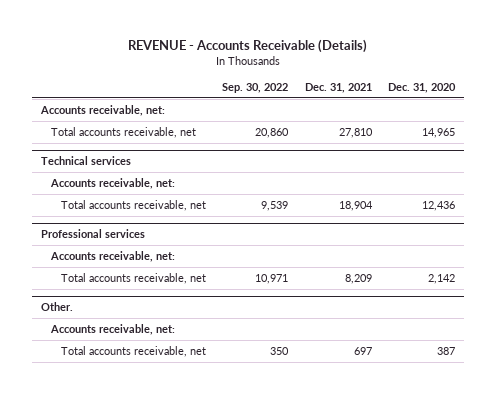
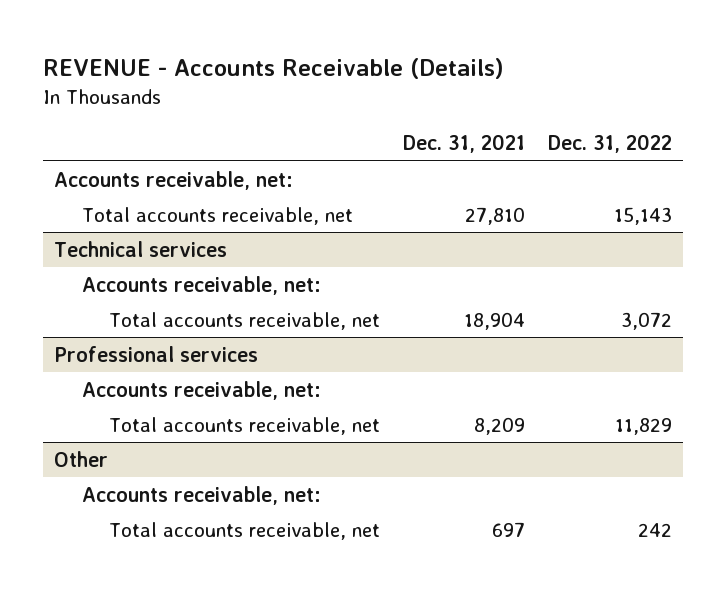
- | Sep. 30, 2022 | Dec. 31, 2021 | Dec. 31, 2020
+ | Dec. 31, 2021 | Dec. 31, 2022
- Other.
+ Other

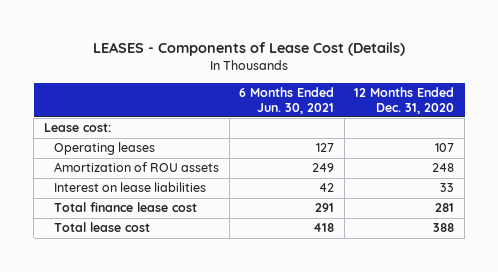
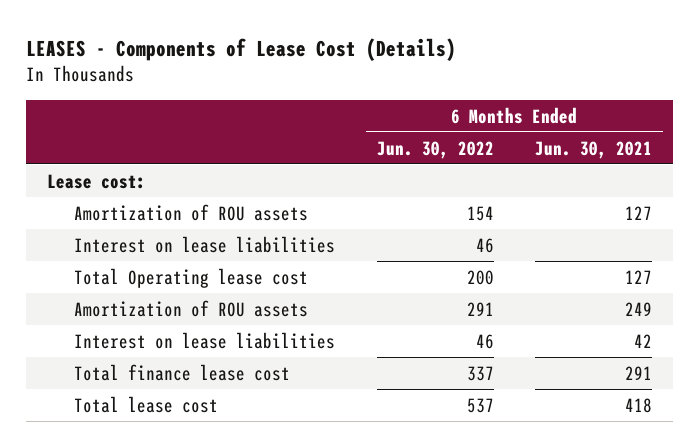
- | 6 Months Ended Jun. 30, 2021 | 12 Months Ended Dec. 31, 2020
+ | 6 Months Ended Jun. 30, 2022 | 6 Months Ended Jun. 30, 2021
- Operating leases | 127 | 107
+ Amortization of ROU assets | 154 | 127
+ Interest on lease liabilities | 46 |
+ Total Operating lease cost | 200 | 127

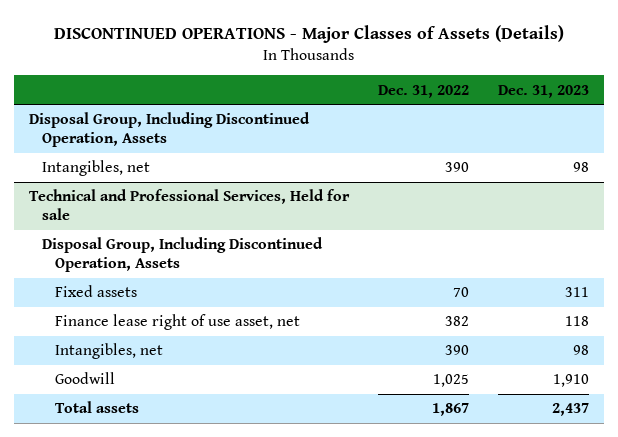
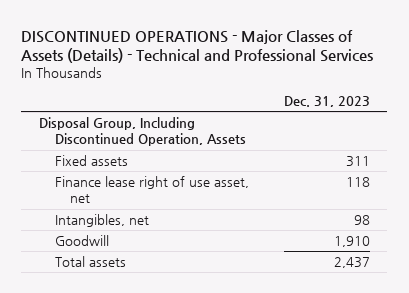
- DISCONTINUED OPERATIONS - Major Classes of Assets (Details)
+ DISCONTINUED OPERATIONS - Major Classes of Assets (Details) - Technical and Professional Services
- | Dec. 31, 2022 | Dec. 31, 2023
+ | Dec. 31, 2023
- Intangibles, net | 390 | 98
- Technical and Professional Services, Held for sale
- Disposal Group, Including Discontinued Operation, Assets

